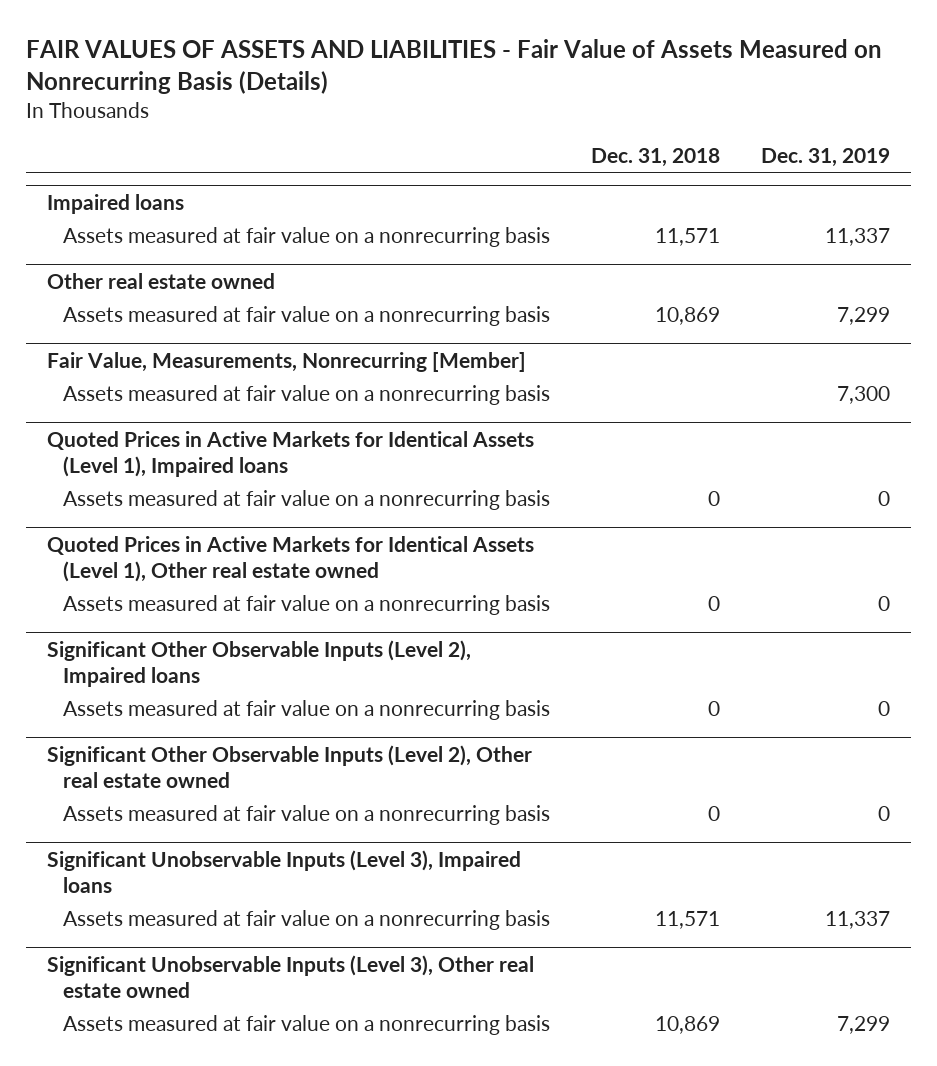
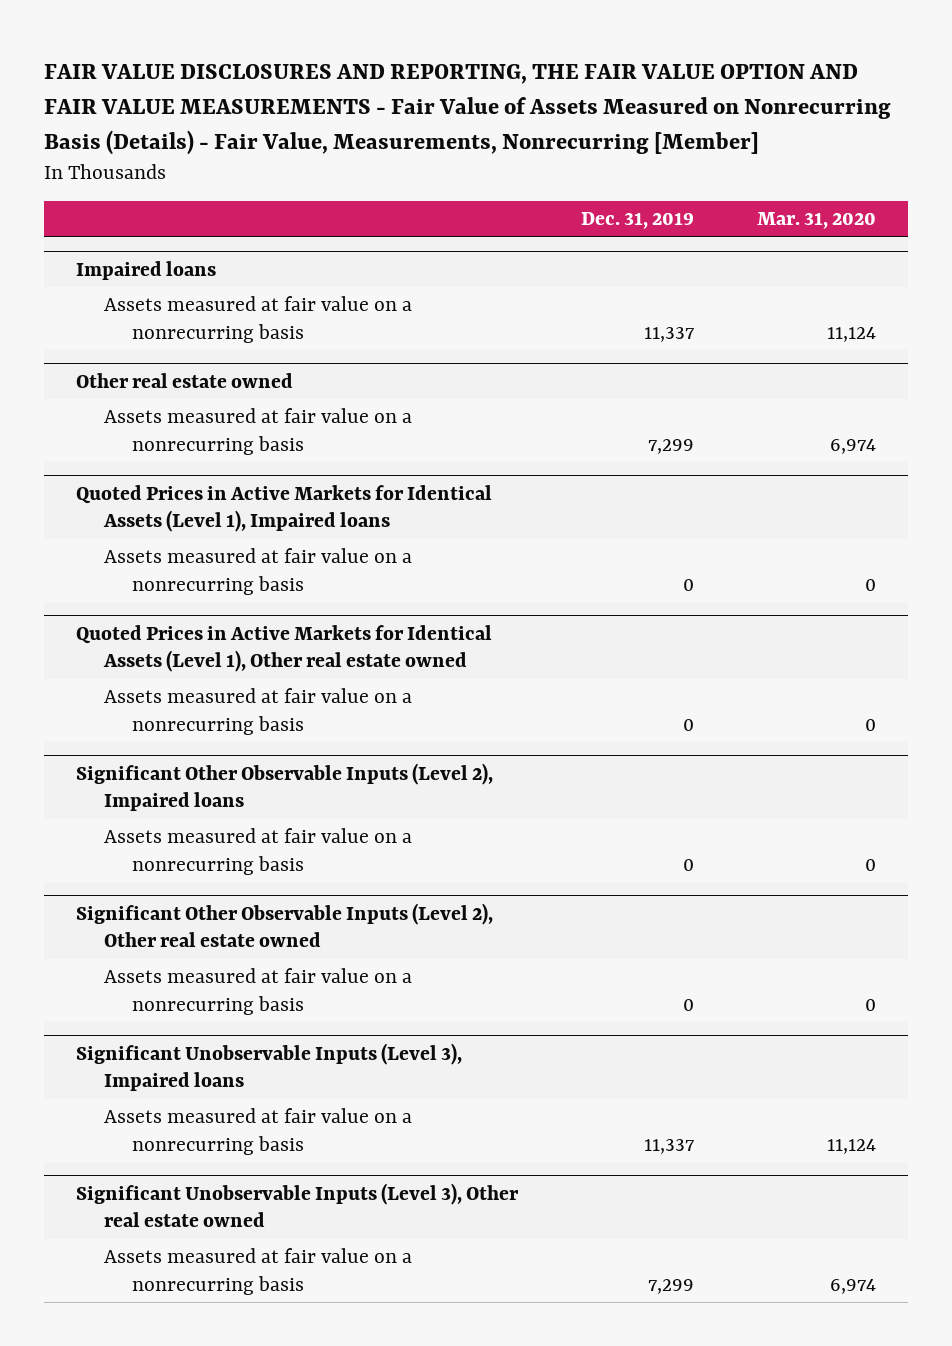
- FAIR VALUES OF ASSETS AND LIABILITIES - Fair Value of Assets Measured on Nonrecurring Basis (Details)
+ FAIR VALUE DISCLOSURES AND REPORTING, THE FAIR VALUE OPTION AND FAIR VALUE MEASUREMENTS - Fair Value of Assets Measured on Nonrecurring Basis (Details) - Fair Value, Measurements, Nonrecurring [Member]
- | Dec. 31, 2018 | Dec. 31, 2019
+ | Dec. 31, 2019 | Mar. 31, 2020
- Fair Value, Measurements, Nonrecurring [Member]
- Assets measured at fair value on a nonrecurring basis | | 7,300

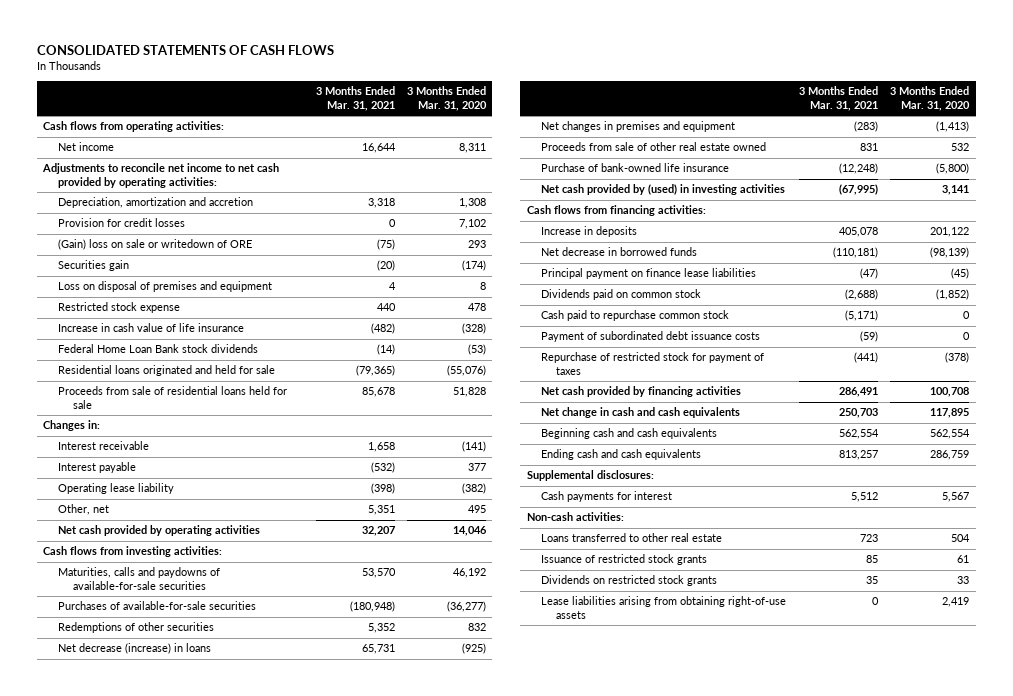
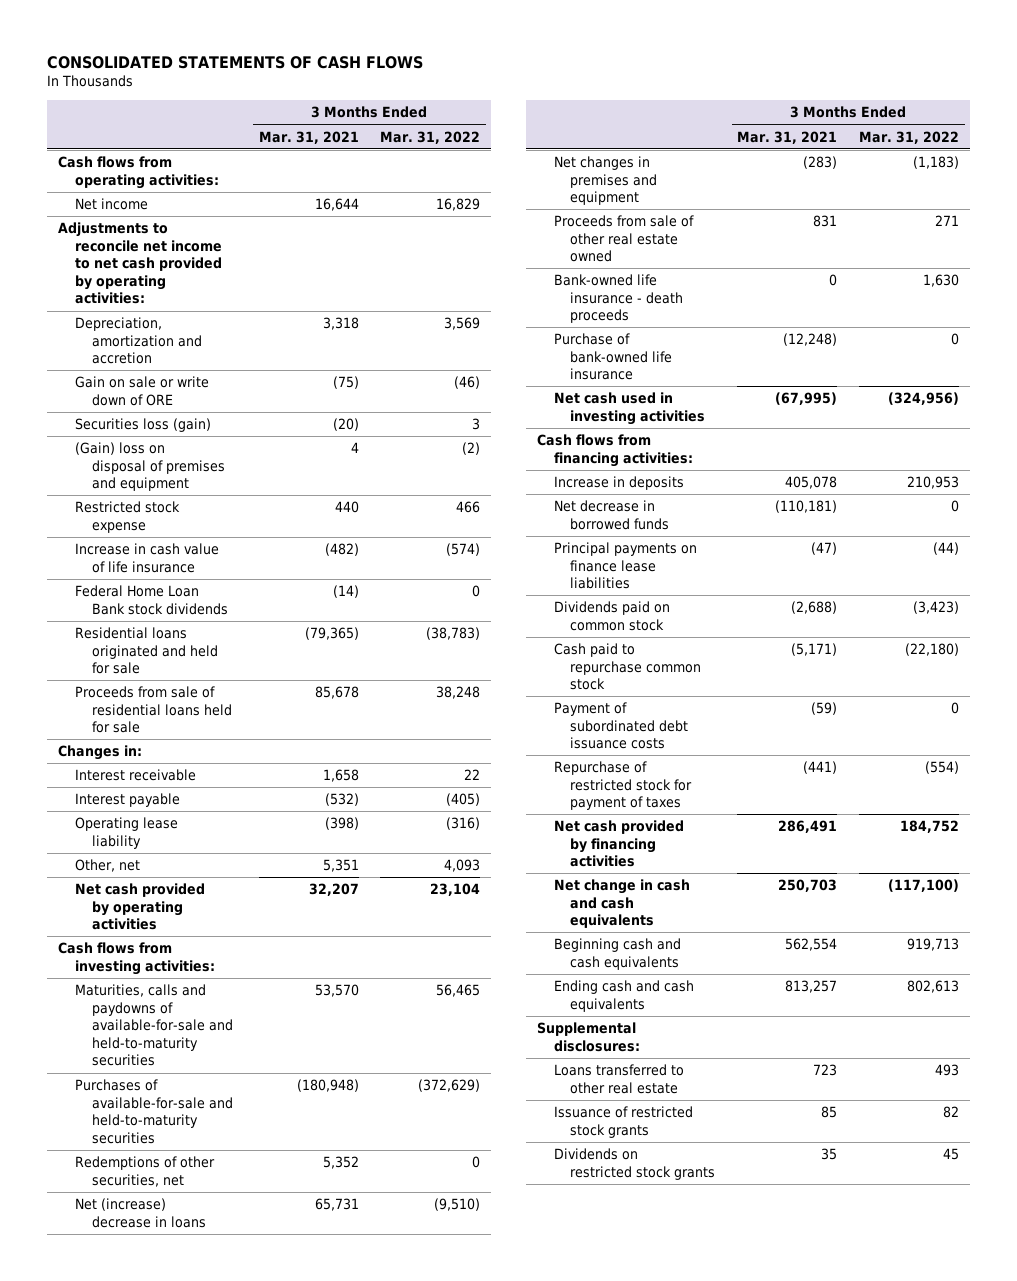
- | 3 Months Ended Mar. 31, 2021 | 3 Months Ended Mar. 31, 2020
+ | 3 Months Ended Mar. 31, 2021 | 3 Months Ended Mar. 31, 2022
- Provision for credit losses | 0 | 7,102
- (Gain) loss on sale or writedown of ORE | (75) | 293
- Securities gain | (20) | (174)
- Loss on disposal of premises and equipment | 4 | 8
+ Gain on sale or write down of ORE | (75) | (46)
+ Securities loss (gain) | (20) | 3
+ (Gain) loss on disposal of premises and equipment | 4 | (2)
- Maturities, calls and paydowns of available-for-sale securities | 53,570 | 46,192
- Purchases of available-for-sale securities | (180,948) | (36,277)
- Redemptions of other securities | 5,352 | 832
- Net decrease (increase) in loans | 65,731 | (925)
+ Maturities, calls and paydowns of available-for-sale and held-to-maturity securities | 53,570 | 56,465
+ Purchases of available-for-sale and held-to-maturity securities | (180,948) | (372,629)
+ Redemptions of other securities, net | 5,352 | 0
+ Net (increase) decrease in loans | 65,731 | (9,510)
+ Bank-owned life insurance - death proceeds | 0 | 1,630
- Net cash provided by (used) in investing activities | (67,995) | 3,141
+ Net cash used in investing activities | (67,995) | (324,956)
- Principal payment on finance lease liabilities | (47) | (45)
+ Principal payments on finance lease liabilities | (47) | (44)
- Cash payments for interest | 5,512 | 5,567
- Non-cash activities:
- Lease liabilities arising from obtaining right-of-use assets | 0 | 2,419

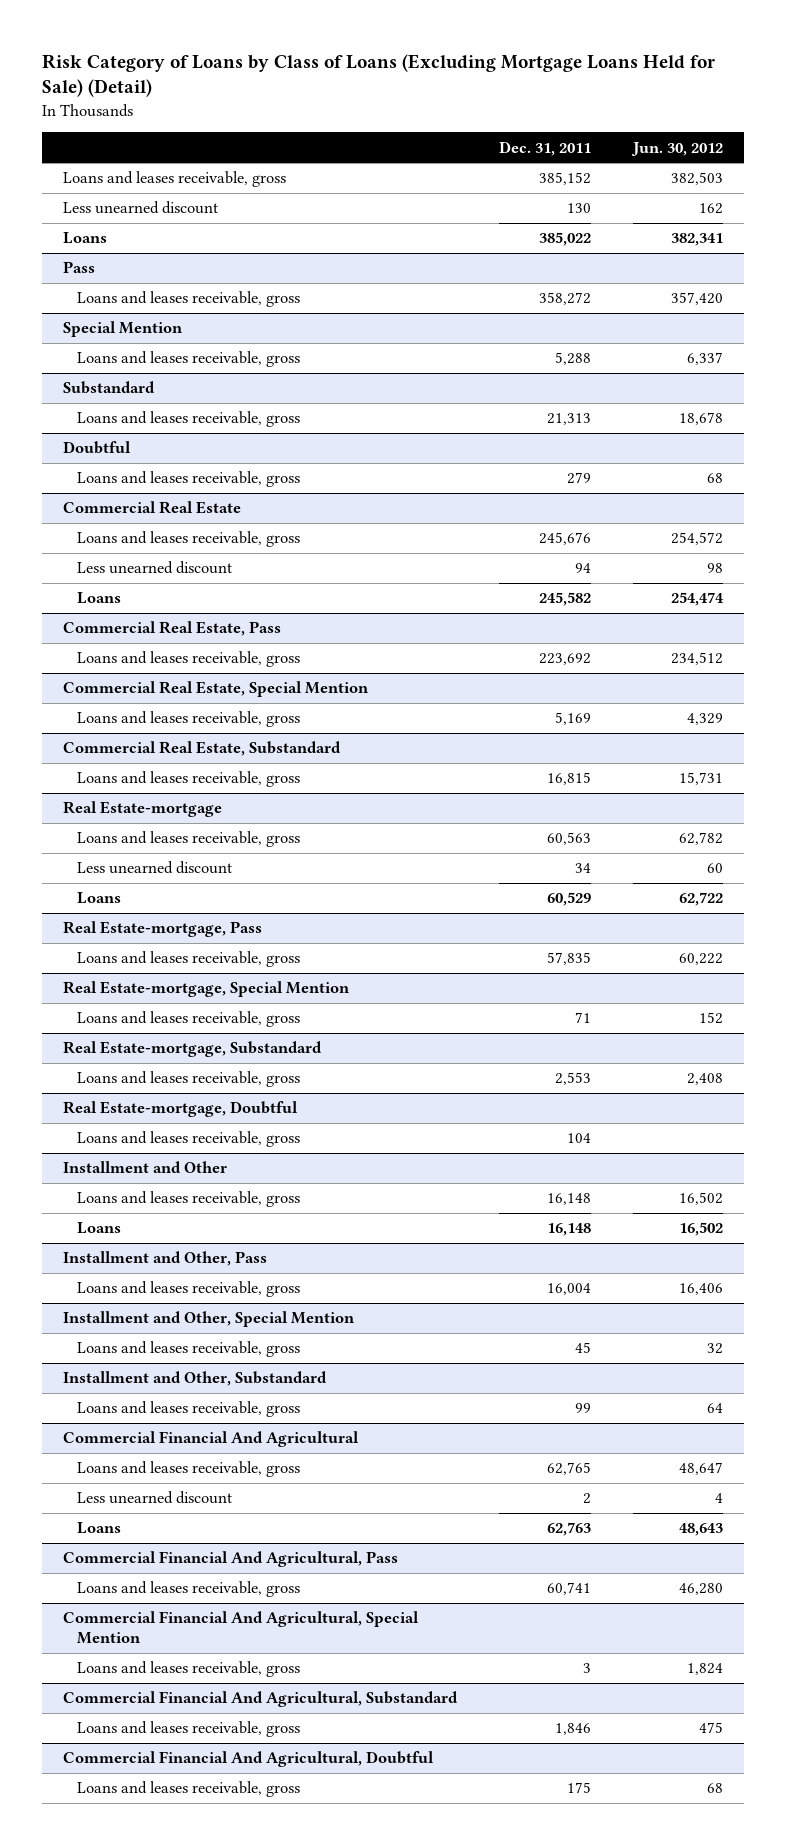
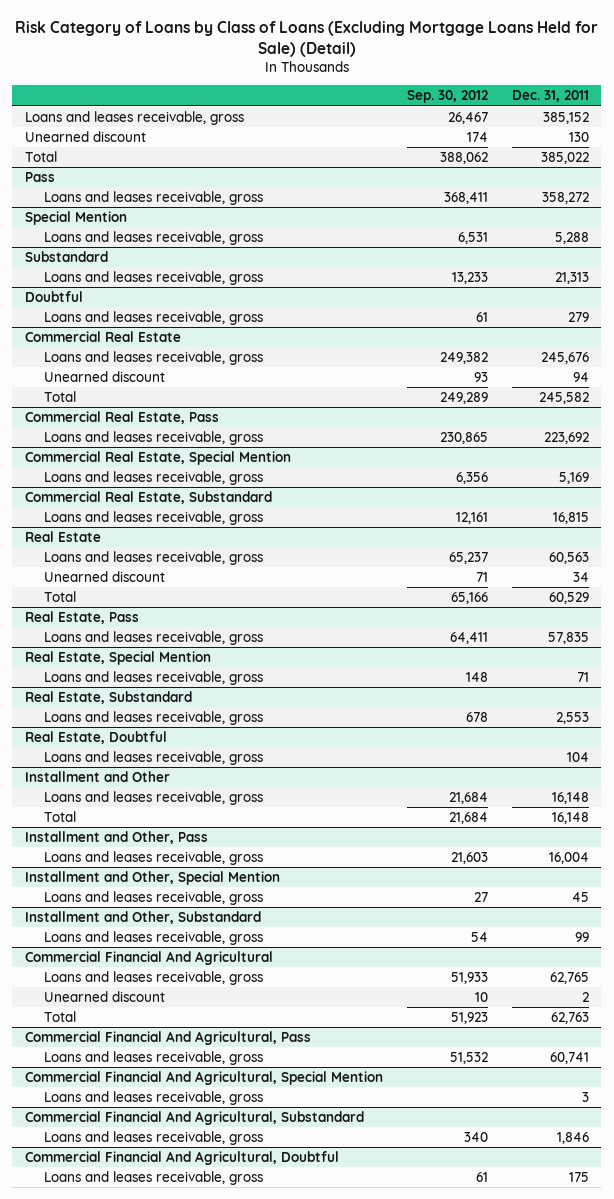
- | Dec. 31, 2011 | Jun. 30, 2012
+ | Sep. 30, 2012 | Dec. 31, 2011
- Less unearned discount | 130 | 162
- Loans | 385,022 | 382,341
+ Unearned discount | 174 | 130
+ Total | 388,062 | 385,022
@ Commercial Real Estate
- Less unearned discount | 94 | 98
- Loans | 245,582 | 254,474
+ Unearned discount | 93 | 94
+ Total | 249,289 | 245,582
- Real Estate-mortgage
+ Real Estate
- Less unearned discount | 34 | 60
- Loans | 60,529 | 62,722
- Real Estate-mortgage, Pass
+ Unearned discount | 71 | 34
+ Total | 65,166 | 60,529
+ Real Estate, Pass
- Real Estate-mortgage, Special Mention
+ Real Estate, Special Mention
- Real Estate-mortgage, Substandard
+ Real Estate, Substandard
- Real Estate-mortgage, Doubtful
+ Real Estate, Doubtful
@ Installment and Other
- Loans | 16,148 | 16,502
+ Total | 21,684 | 16,148
@ Commercial Financial And Agricultural
- Less unearned discount | 2 | 4
- Loans | 62,763 | 48,643
+ Unearned discount | 10 | 2
+ Total | 51,923 | 62,763

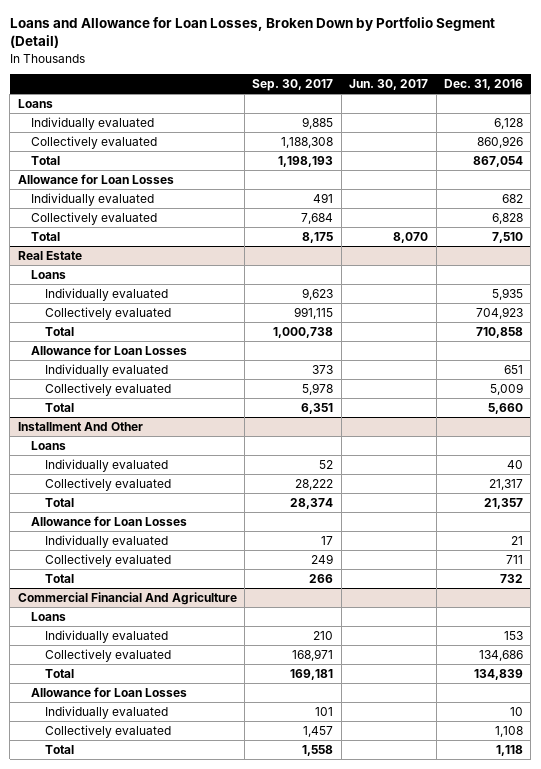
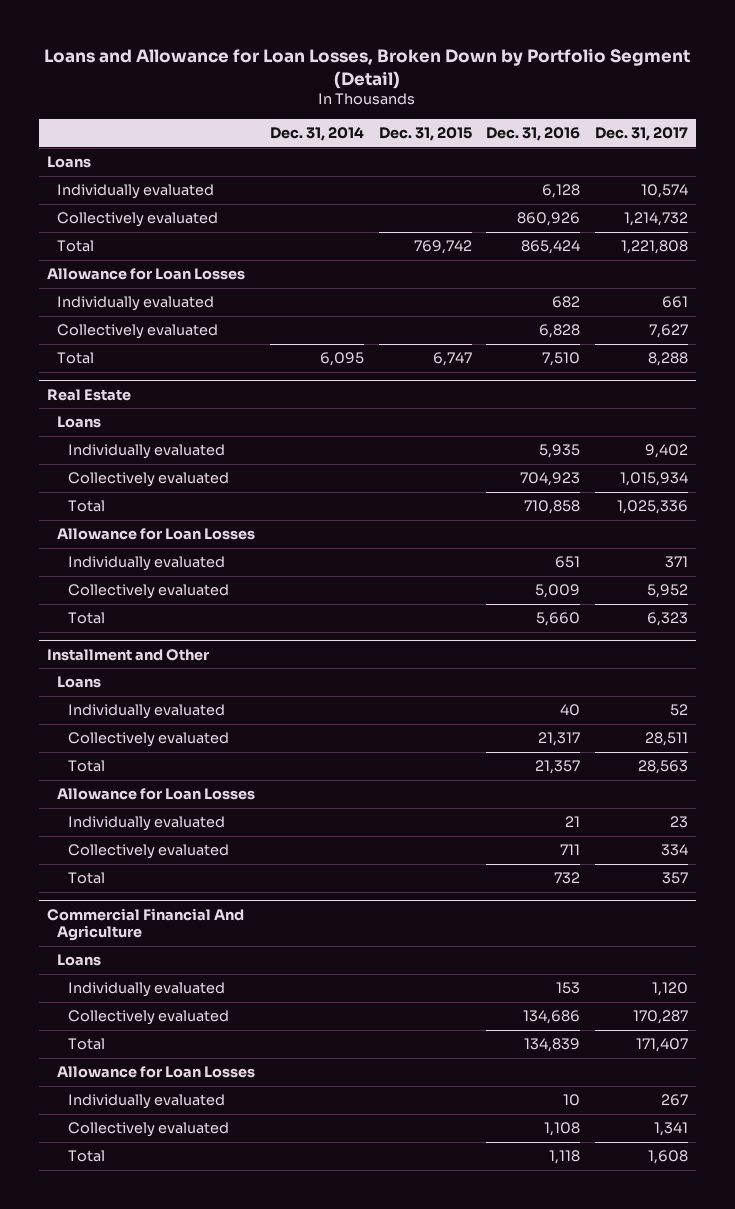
- | Sep. 30, 2017 | Jun. 30, 2017 | Dec. 31, 2016
+ | Dec. 31, 2014 | Dec. 31, 2015 | Dec. 31, 2016 | Dec. 31, 2017
- Total | 1,198,193 | | 867,054
+ Total | | 769,742 | 865,424 | 1,221,808
- Installment And Other
+ Installment and Other

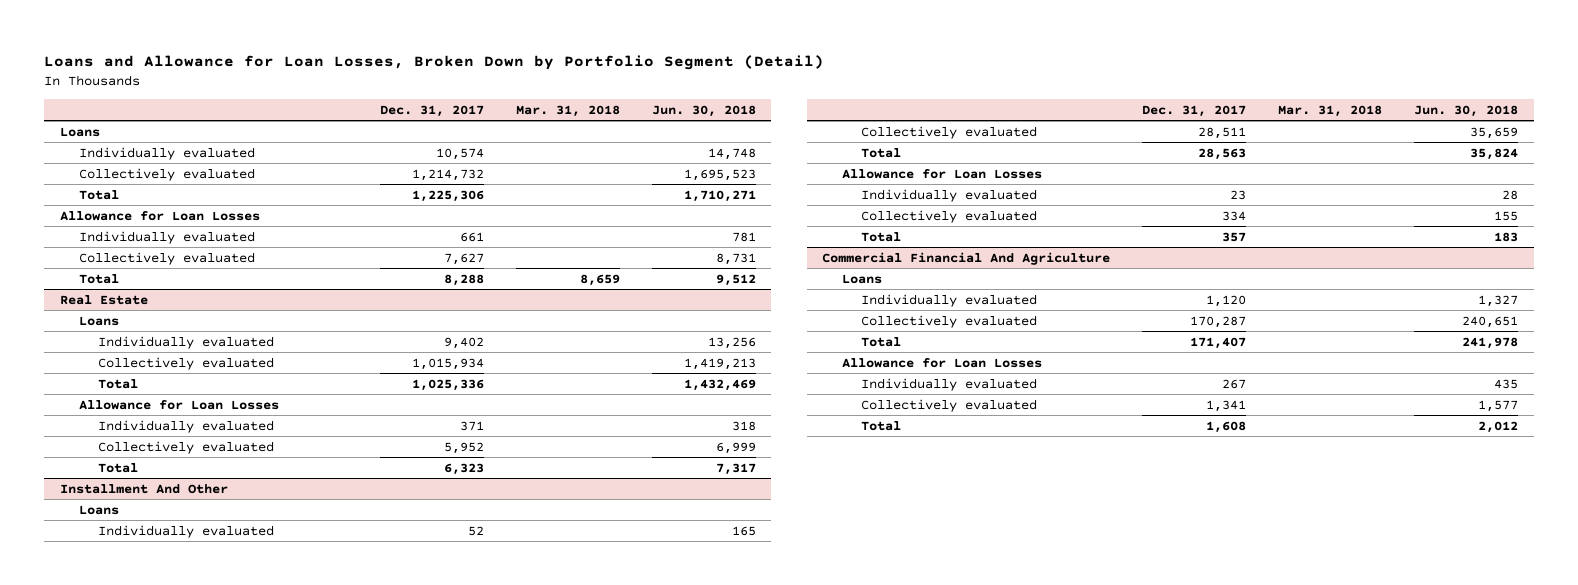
- | Dec. 31, 2014 | Dec. 31, 2015 | Dec. 31, 2016 | Dec. 31, 2017
+ | Dec. 31, 2017 | Mar. 31, 2018 | Jun. 30, 2018
- Total | | 769,742 | 865,424 | 1,221,808
+ Total | 1,225,306 | | 1,710,271
- Installment and Other
+ Installment And Other

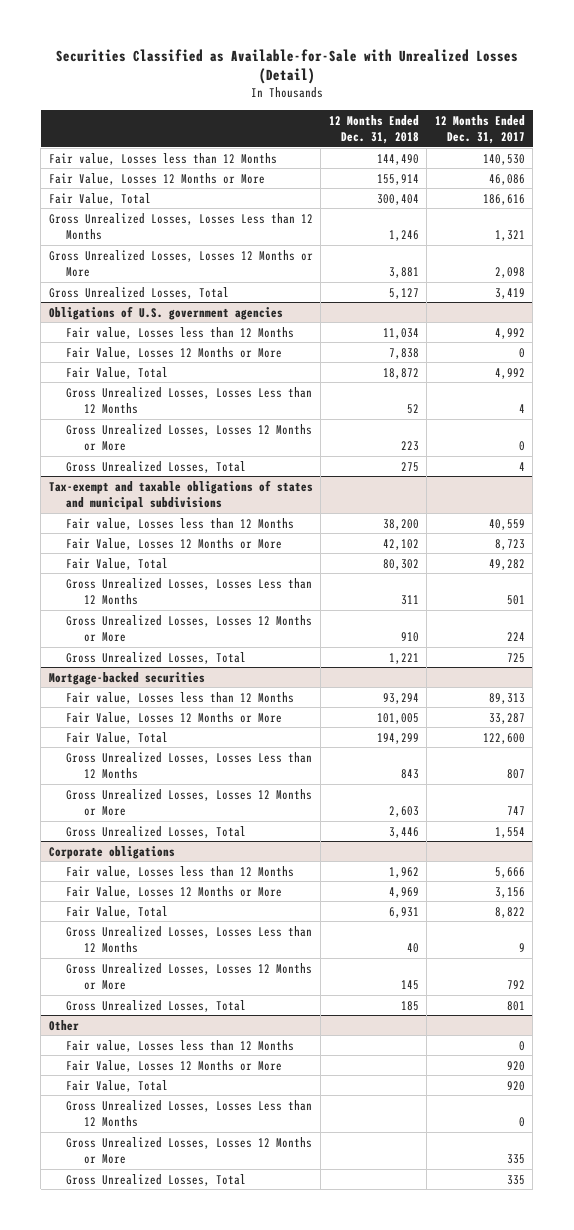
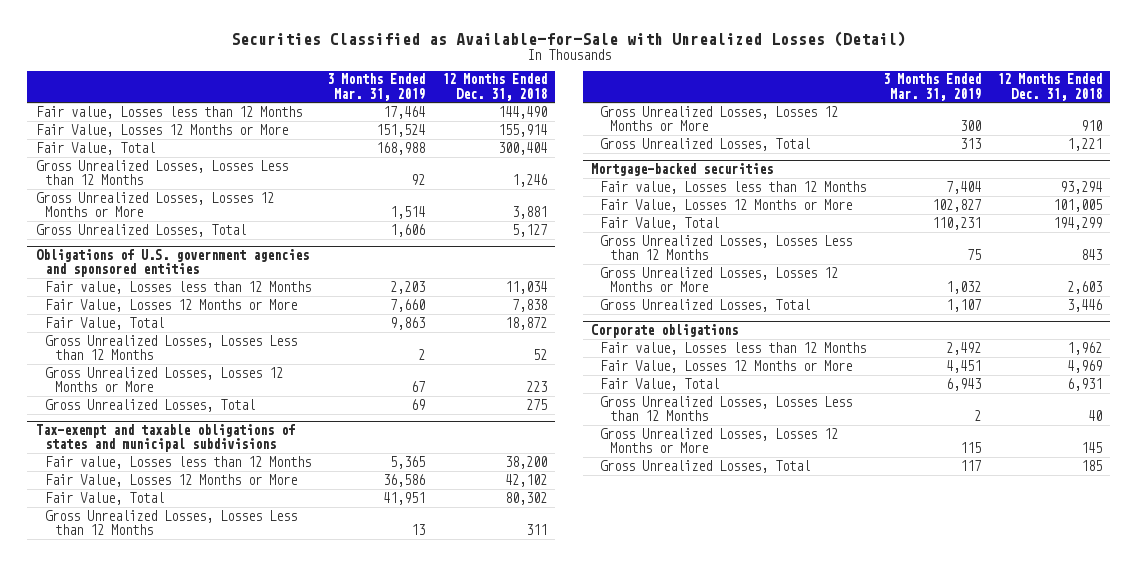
- | 12 Months Ended Dec. 31, 2018 | 12 Months Ended Dec. 31, 2017
+ | 3 Months Ended Mar. 31, 2019 | 12 Months Ended Dec. 31, 2018
- Obligations of U.S. government agencies
+ Obligations of U.S. government agencies and sponsored entities
- Other
- Fair value, Losses less than 12 Months | | 0
- Fair Value, Losses 12 Months or More | | 920
- Fair Value, Total | | 920
- Gross Unrealized Losses, Losses Less than 12 Months | | 0
- Gross Unrealized Losses, Losses 12 Months or More | | 335
- Gross Unrealized Losses, Total | | 335

